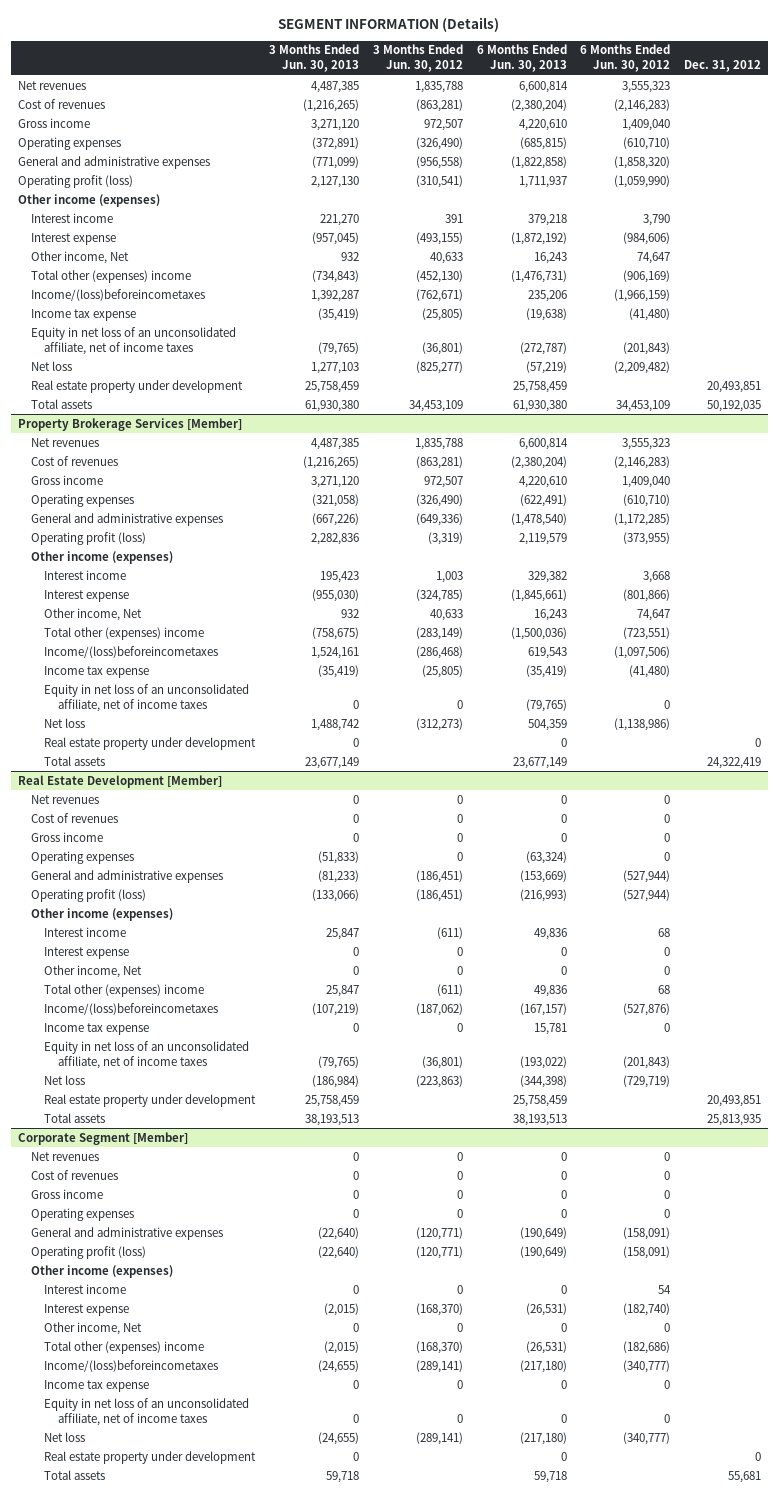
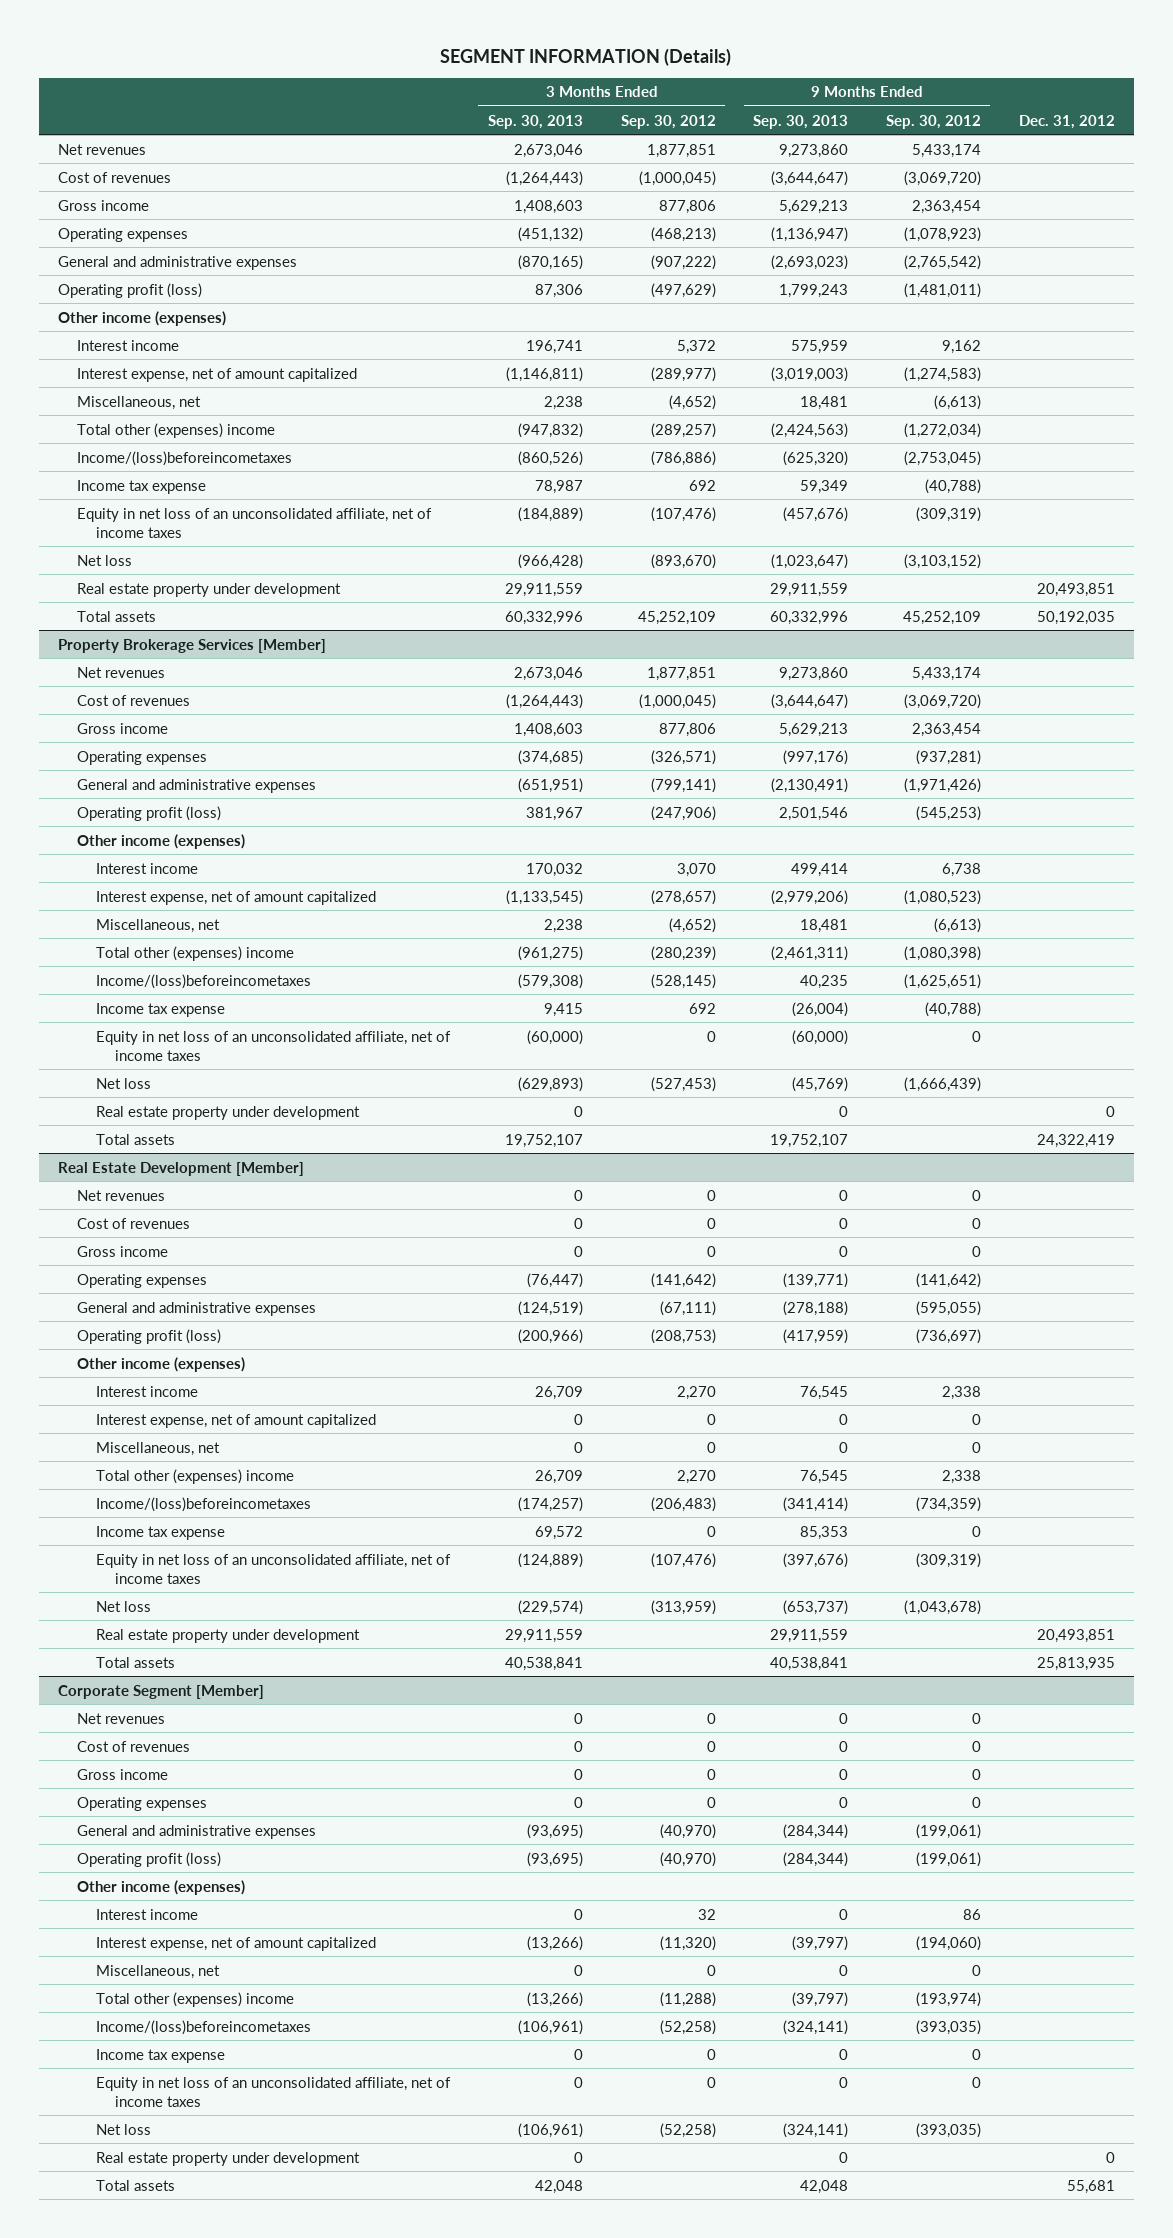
- | 3 Months Ended Jun. 30, 2013 | 3 Months Ended Jun. 30, 2012 | 6 Months Ended Jun. 30, 2013 | 6 Months Ended Jun. 30, 2012 | Dec. 31, 2012
+ | 3 Months Ended Sep. 30, 2013 | 3 Months Ended Sep. 30, 2012 | 9 Months Ended Sep. 30, 2013 | 9 Months Ended Sep. 30, 2012 | Dec. 31, 2012
- Interest expense | (957,045) | (493,155) | (1,872,192) | (984,606) |
- Other income, Net | 932 | 40,633 | 16,243 | 74,647 |
+ Interest expense, net of amount capitalized | (1,146,811) | (289,977) | (3,019,003) | (1,274,583) |
+ Miscellaneous, net | 2,238 | (4,652) | 18,481 | (6,613) |
@ Property Brokerage Services [Member]
- Interest expense | (955,030) | (324,785) | (1,845,661) | (801,866) |
- Other income, Net | 932 | 40,633 | 16,243 | 74,647 |
+ Interest expense, net of amount capitalized | (1,133,545) | (278,657) | (2,979,206) | (1,080,523) |
+ Miscellaneous, net | 2,238 | (4,652) | 18,481 | (6,613) |
@ Real Estate Development [Member]
- Interest expense | 0 | 0 | 0 | 0 |
- Other income, Net | 0 | 0 | 0 | 0 |
+ Interest expense, net of amount capitalized | 0 | 0 | 0 | 0 |
+ Miscellaneous, net | 0 | 0 | 0 | 0 |
@ Corporate Segment [Member]
- Interest expense | (2,015) | (168,370) | (26,531) | (182,740) |
- Other income, Net | 0 | 0 | 0 | 0 |
+ Interest expense, net of amount capitalized | (13,266) | (11,320) | (39,797) | (194,060) |
+ Miscellaneous, net | 0 | 0 | 0 | 0 |

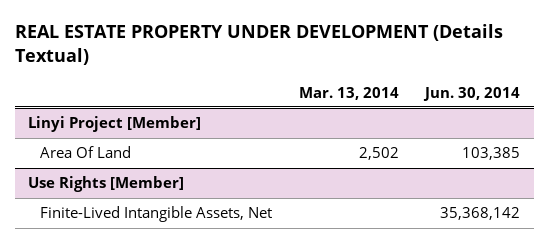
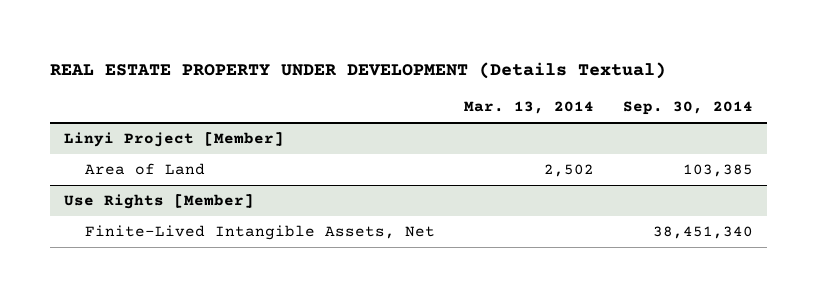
- | Mar. 13, 2014 | Jun. 30, 2014
+ | Mar. 13, 2014 | Sep. 30, 2014
@ Linyi Project [Member]
- Area Of Land | 2,502 | 103,385
+ Area of Land | 2,502 | 103,385

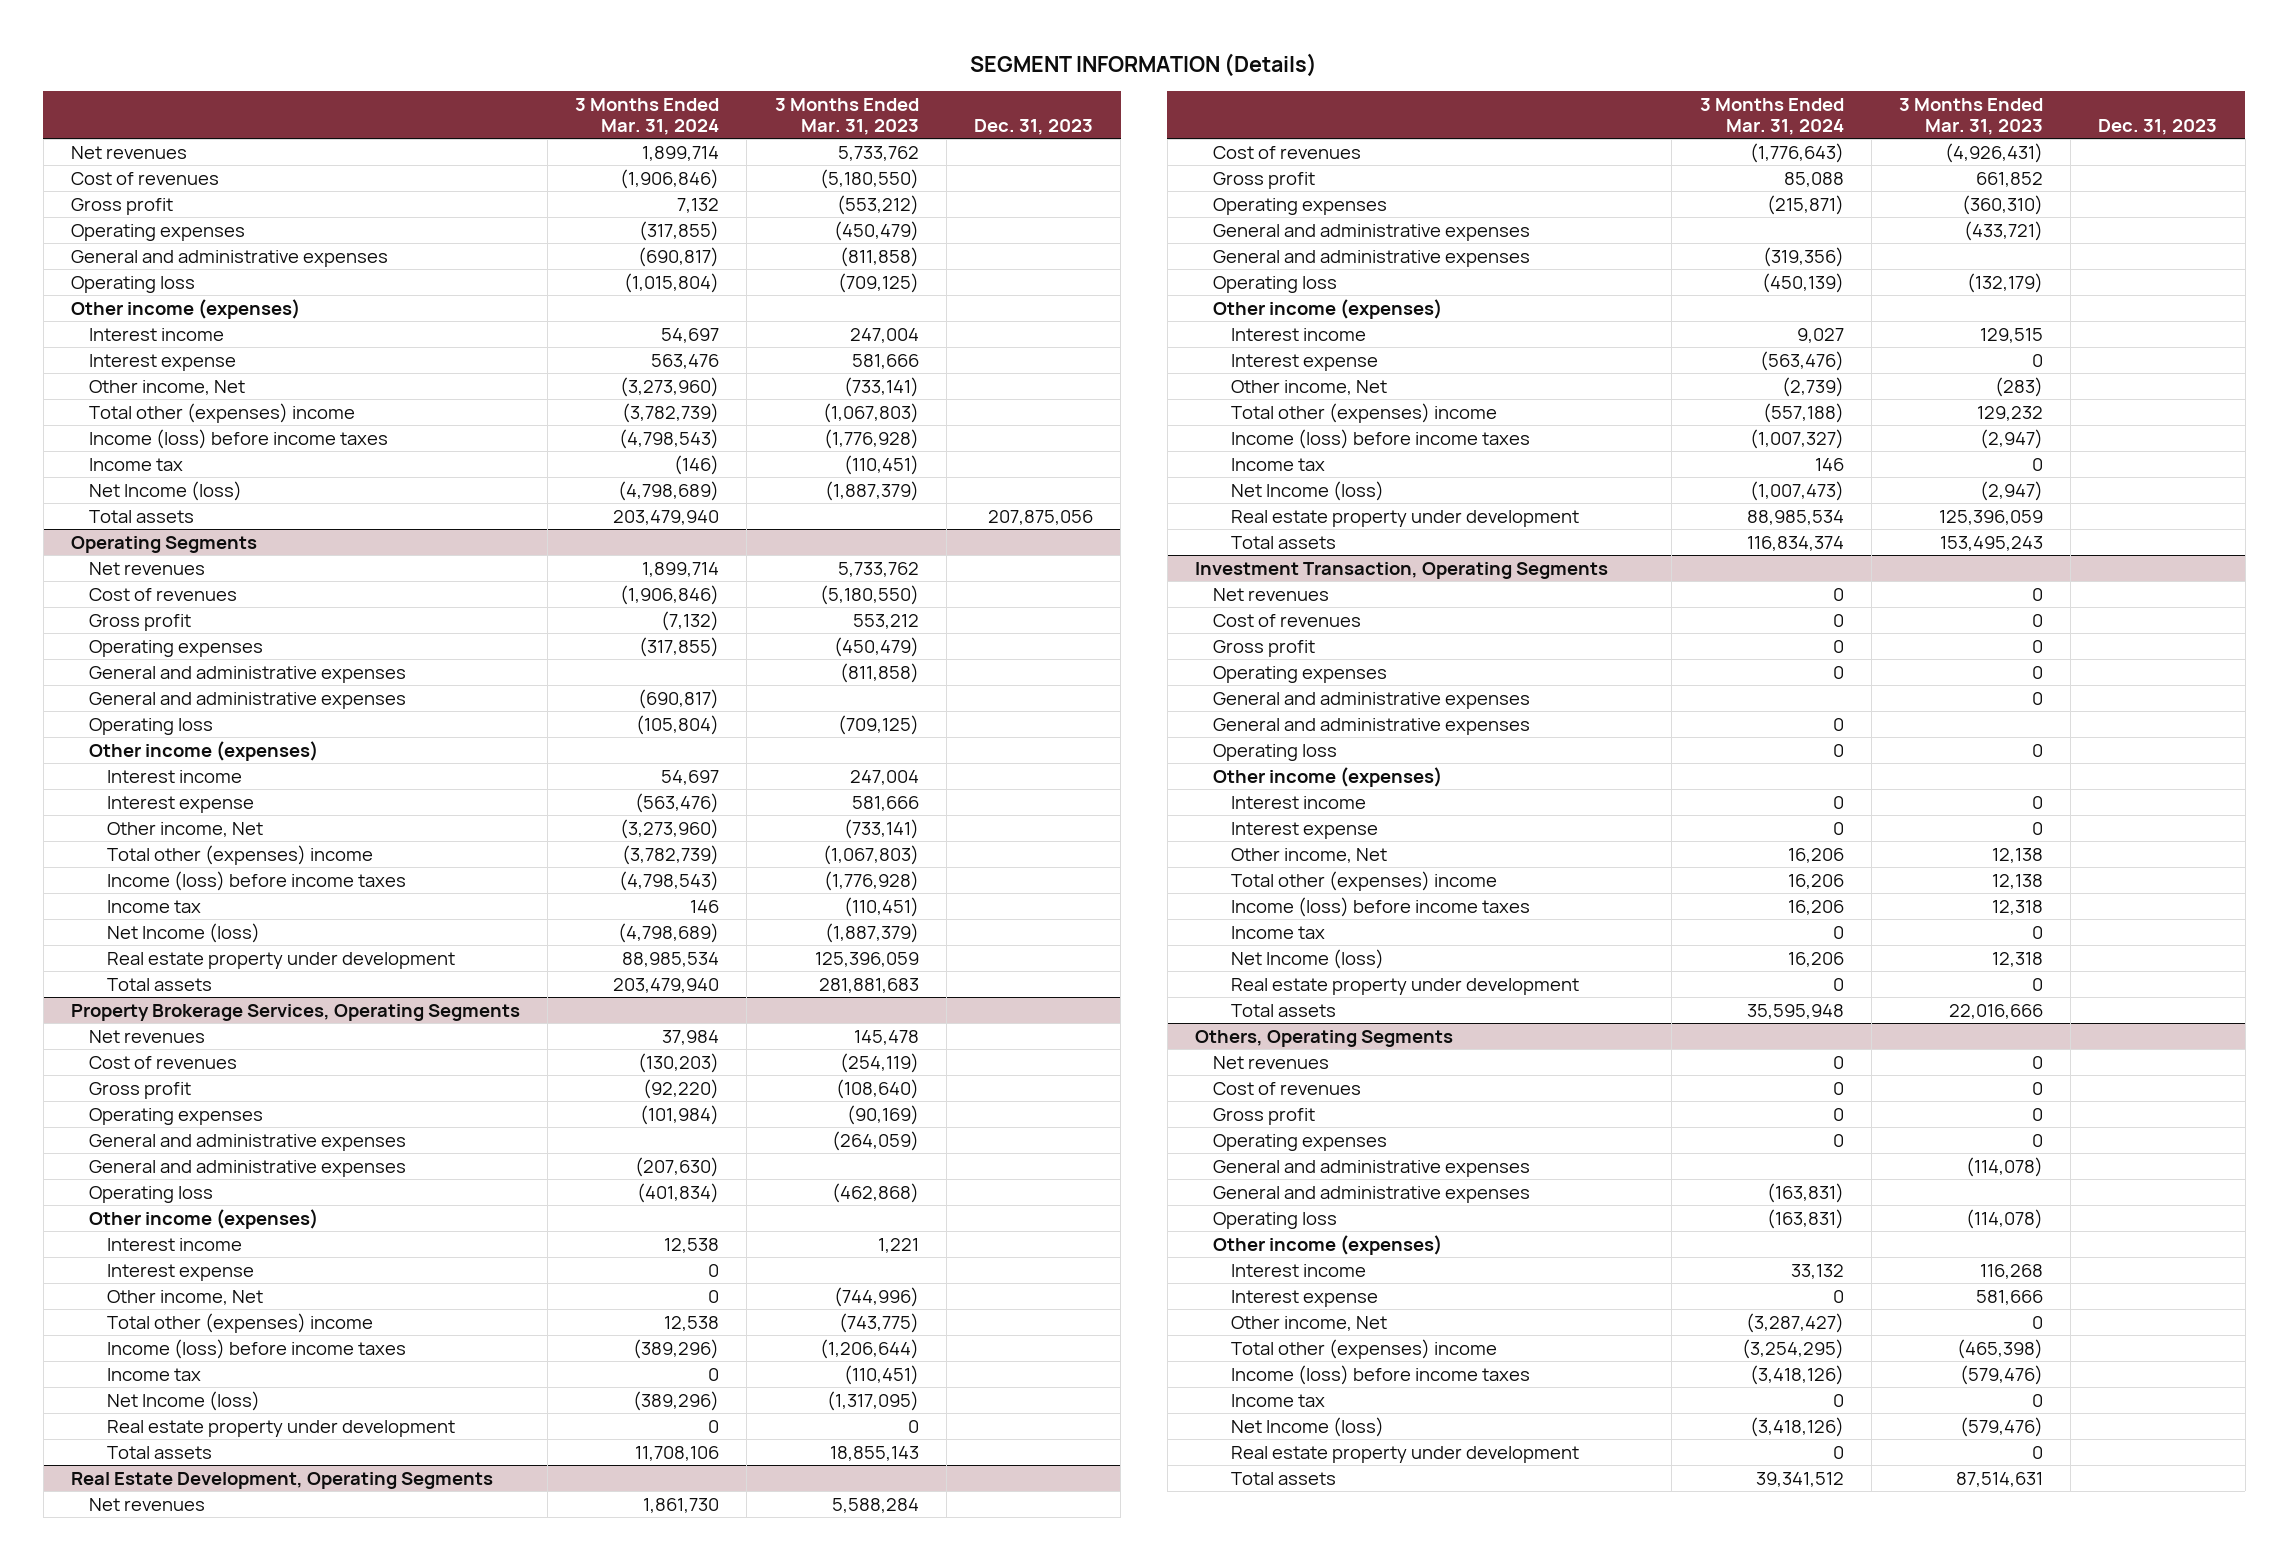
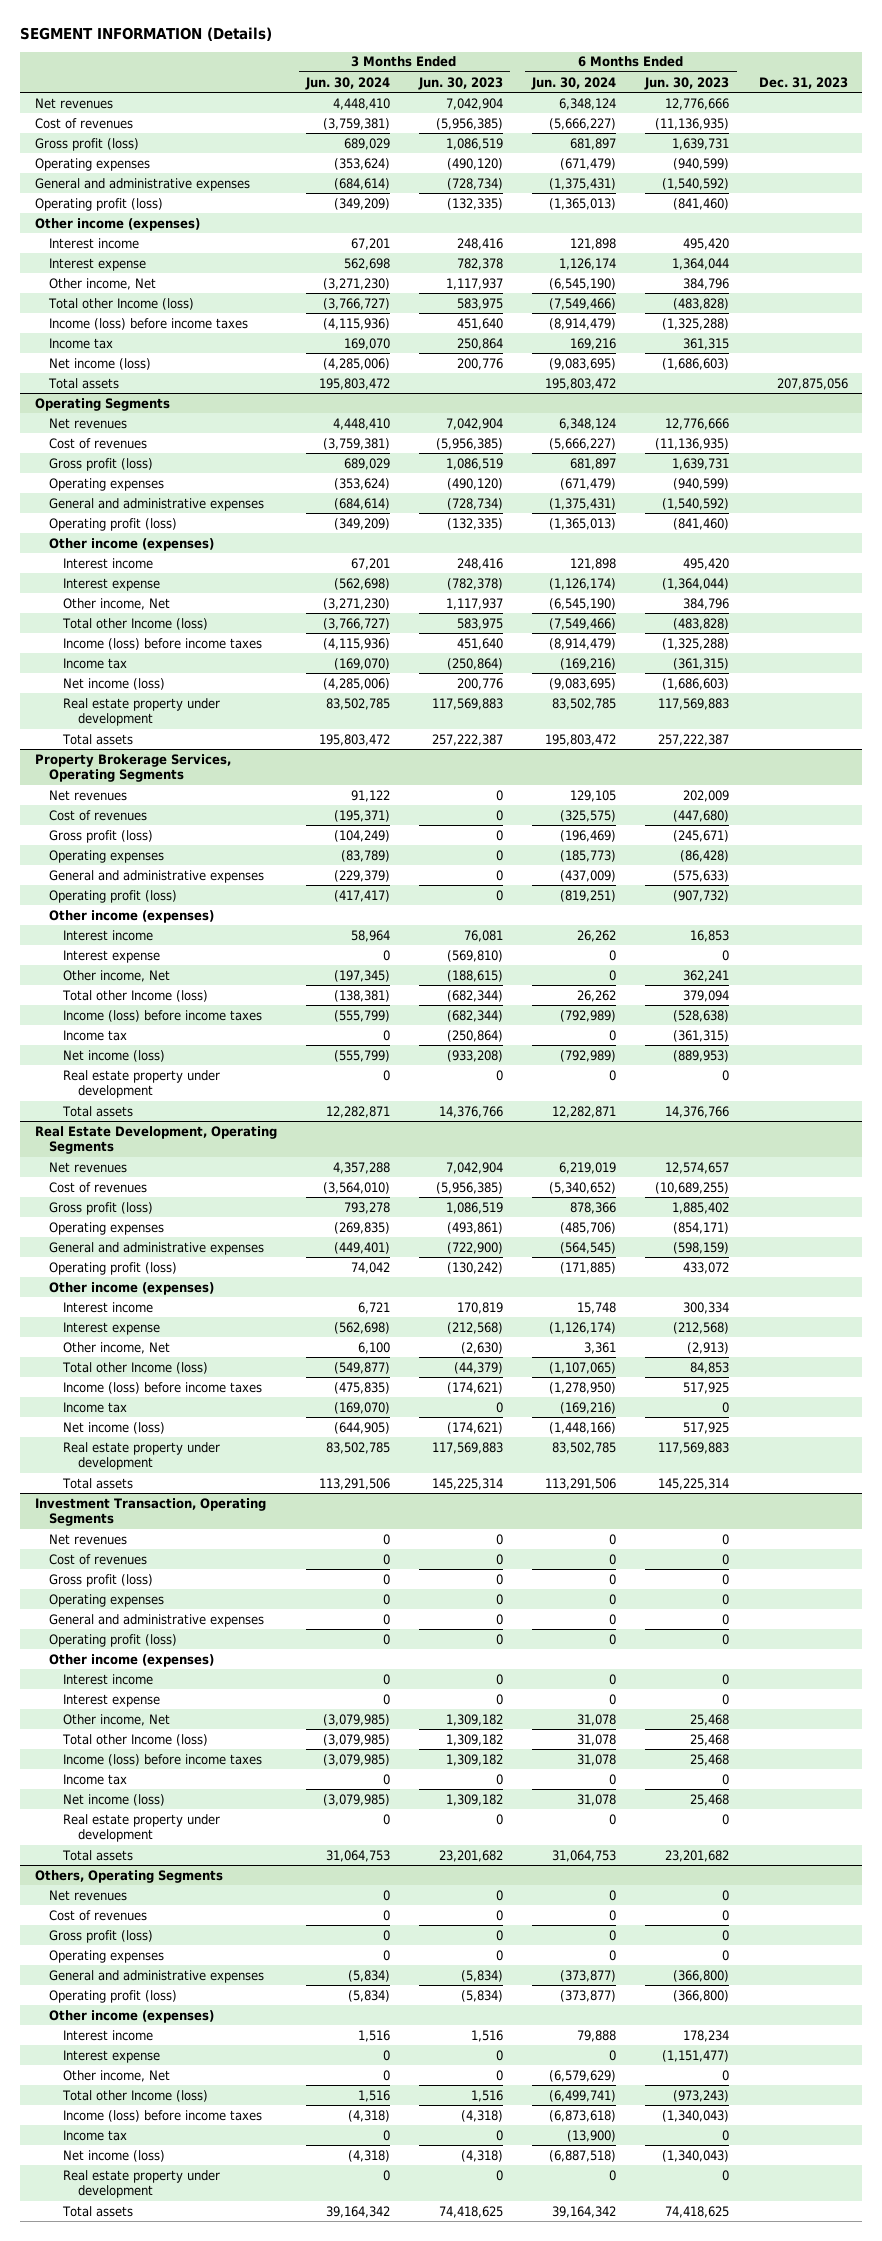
- | 3 Months Ended Mar. 31, 2024 | 3 Months Ended Mar. 31, 2023 | Dec. 31, 2023
+ | 3 Months Ended Jun. 30, 2024 | 3 Months Ended Jun. 30, 2023 | 6 Months Ended Jun. 30, 2024 | 6 Months Ended Jun. 30, 2023 | Dec. 31, 2023
- Gross profit | 7,132 | (553,212) |
+ Gross profit (loss) | 689,029 | 1,086,519 | 681,897 | 1,639,731 |
- Operating loss | (1,015,804) | (709,125) |
+ Operating profit (loss) | (349,209) | (132,335) | (1,365,013) | (841,460) |
- Total other (expenses) income | (3,782,739) | (1,067,803) |
+ Total other Income (loss) | (3,766,727) | 583,975 | (7,549,466) | (483,828) |
- Net Income (loss) | (4,798,689) | (1,887,379) |
+ Net income (loss) | (4,285,006) | 200,776 | (9,083,695) | (1,686,603) |
@ Operating Segments
- Gross profit | (7,132) | 553,212 |
+ Gross profit (loss) | 689,029 | 1,086,519 | 681,897 | 1,639,731 |
- General and administrative expenses | (690,817) | |
- Operating loss | (105,804) | (709,125) |
+ Operating profit (loss) | (349,209) | (132,335) | (1,365,013) | (841,460) |
- Total other (expenses) income | (3,782,739) | (1,067,803) |
+ Total other Income (loss) | (3,766,727) | 583,975 | (7,549,466) | (483,828) |
- Net Income (loss) | (4,798,689) | (1,887,379) |
+ Net income (loss) | (4,285,006) | 200,776 | (9,083,695) | (1,686,603) |
@ Property Brokerage Services, Operating Segments
- Gross profit | (92,220) | (108,640) |
+ Gross profit (loss) | (104,249) | 0 | (196,469) | (245,671) |
- General and administrative expenses | (207,630) | |
- Operating loss | (401,834) | (462,868) |
+ Operating profit (loss) | (417,417) | 0 | (819,251) | (907,732) |
- Total other (expenses) income | 12,538 | (743,775) |
+ Total other Income (loss) | (138,381) | (682,344) | 26,262 | 379,094 |
- Net Income (loss) | (389,296) | (1,317,095) |
+ Net income (loss) | (555,799) | (933,208) | (792,989) | (889,953) |
@ Real Estate Development, Operating Segments
- Gross profit | 85,088 | 661,852 |
+ Gross profit (loss) | 793,278 | 1,086,519 | 878,366 | 1,885,402 |
- General and administrative expenses | (319,356) | |
- Operating loss | (450,139) | (132,179) |
+ Operating profit (loss) | 74,042 | (130,242) | (171,885) | 433,072 |
- Total other (expenses) income | (557,188) | 129,232 |
+ Total other Income (loss) | (549,877) | (44,379) | (1,107,065) | 84,853 |
- Net Income (loss) | (1,007,473) | (2,947) |
+ Net income (loss) | (644,905) | (174,621) | (1,448,166) | 517,925 |
@ Investment Transaction, Operating Segments
- Gross profit | 0 | 0 |
+ Gross profit (loss) | 0 | 0 | 0 | 0 |
- General and administrative expenses | 0 | |
- Operating loss | 0 | 0 |
+ Operating profit (loss) | 0 | 0 | 0 | 0 |
- Total other (expenses) income | 16,206 | 12,138 |
+ Total other Income (loss) | (3,079,985) | 1,309,182 | 31,078 | 25,468 |
- Net Income (loss) | 16,206 | 12,318 |
+ Net income (loss) | (3,079,985) | 1,309,182 | 31,078 | 25,468 |
@ Others, Operating Segments
- Gross profit | 0 | 0 |
+ Gross profit (loss) | 0 | 0 | 0 | 0 |
- General and administrative expenses | (163,831) | |
- Operating loss | (163,831) | (114,078) |
+ Operating profit (loss) | (5,834) | (5,834) | (373,877) | (366,800) |
- Total other (expenses) income | (3,254,295) | (465,398) |
+ Total other Income (loss) | 1,516 | 1,516 | (6,499,741) | (973,243) |
- Net Income (loss) | (3,418,126) | (579,476) |
+ Net income (loss) | (4,318) | (4,318) | (6,887,518) | (1,340,043) |

